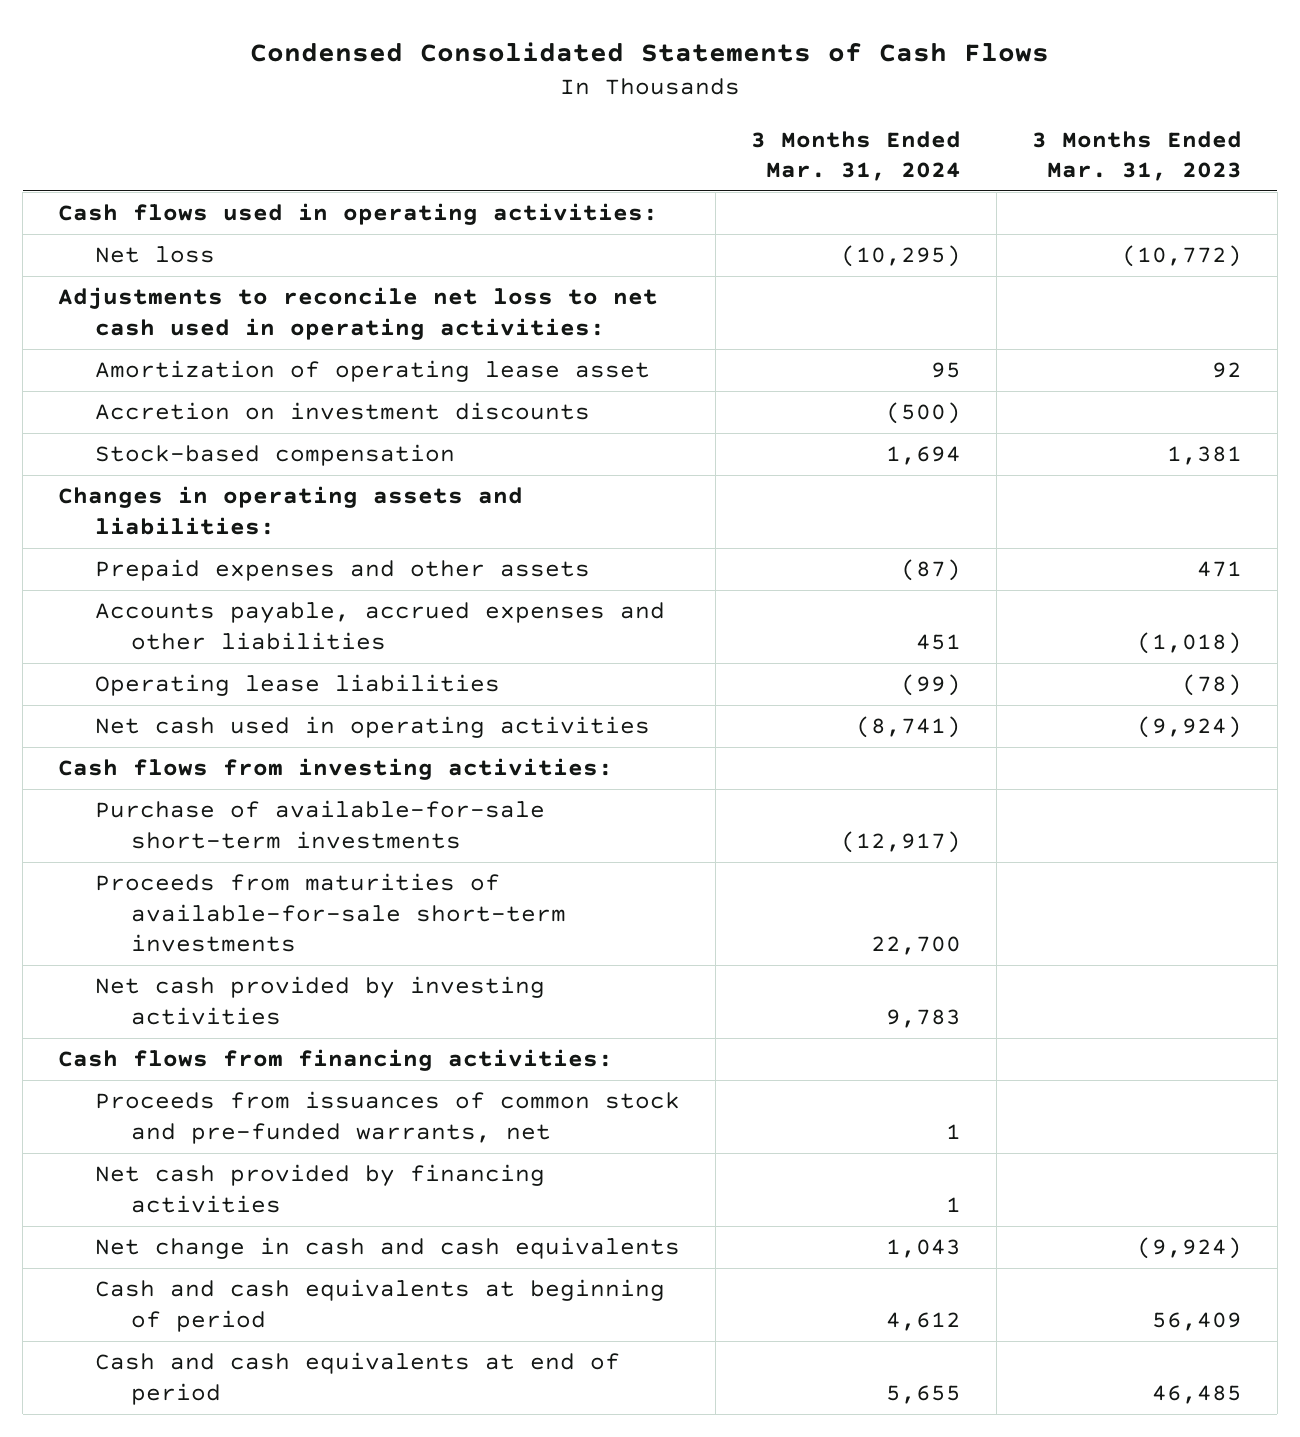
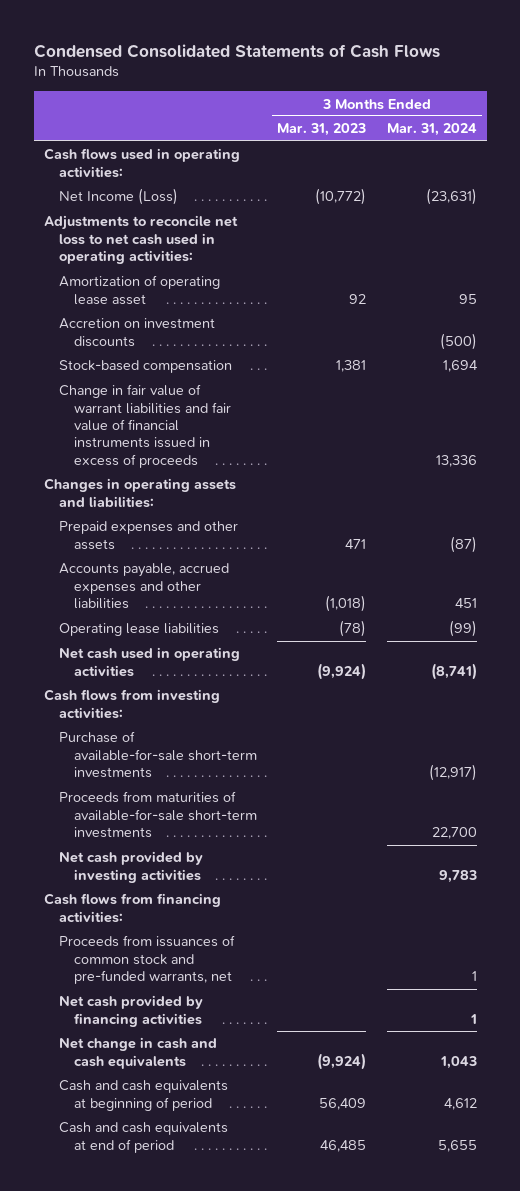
- | 3 Months Ended Mar. 31, 2024 | 3 Months Ended Mar. 31, 2023
+ | 3 Months Ended Mar. 31, 2023 | 3 Months Ended Mar. 31, 2024
- Net loss | (10,295) | (10,772)
+ Net Income (Loss) | (10,772) | (23,631)
+ Change in fair value of warrant liabilities and fair value of financial instruments issued in excess of proceeds | | 13,336

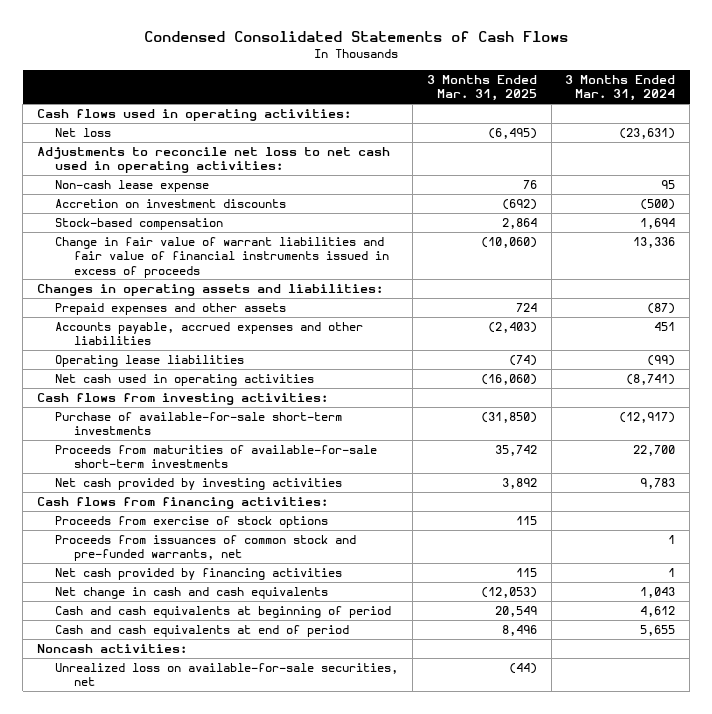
- | 3 Months Ended Mar. 31, 2023 | 3 Months Ended Mar. 31, 2024
+ | 3 Months Ended Mar. 31, 2025 | 3 Months Ended Mar. 31, 2024
- Net Income (Loss) | (10,772) | (23,631)
+ Net loss | (6,495) | (23,631)
- Amortization of operating lease asset | 92 | 95
+ Non-cash lease expense | 76 | 95
+ Proceeds from exercise of stock options | 115 |
+ Noncash activities:
+ Unrealized loss on available-for-sale securities, net | (44) |

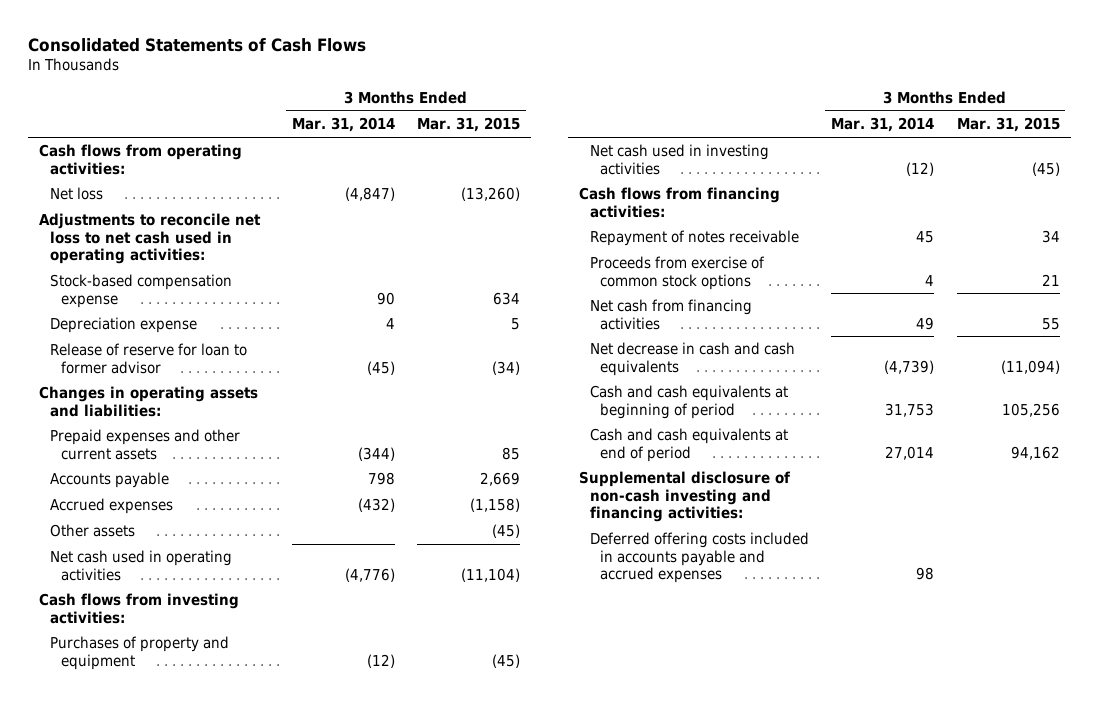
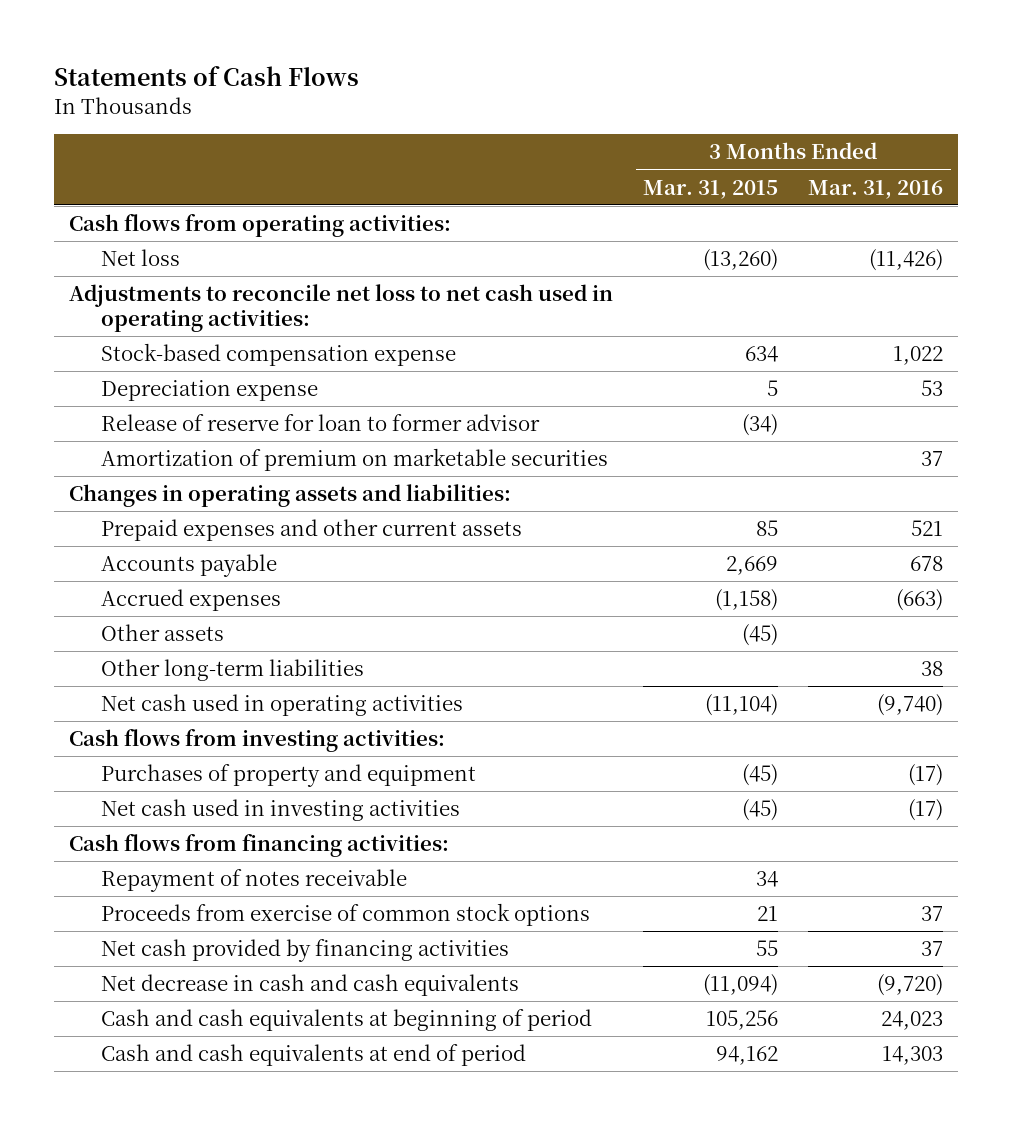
- Consolidated Statements of Cash Flows
+ Statements of Cash Flows
- | 3 Months Ended Mar. 31, 2014 | 3 Months Ended Mar. 31, 2015
+ | 3 Months Ended Mar. 31, 2015 | 3 Months Ended Mar. 31, 2016
+ Amortization of premium on marketable securities | | 37
+ Other long-term liabilities | | 38
- Net cash from financing activities | 49 | 55
+ Net cash provided by financing activities | 55 | 37
- Supplemental disclosure of non-cash investing and financing activities:
- Deferred offering costs included in accounts payable and accrued expenses | 98 |

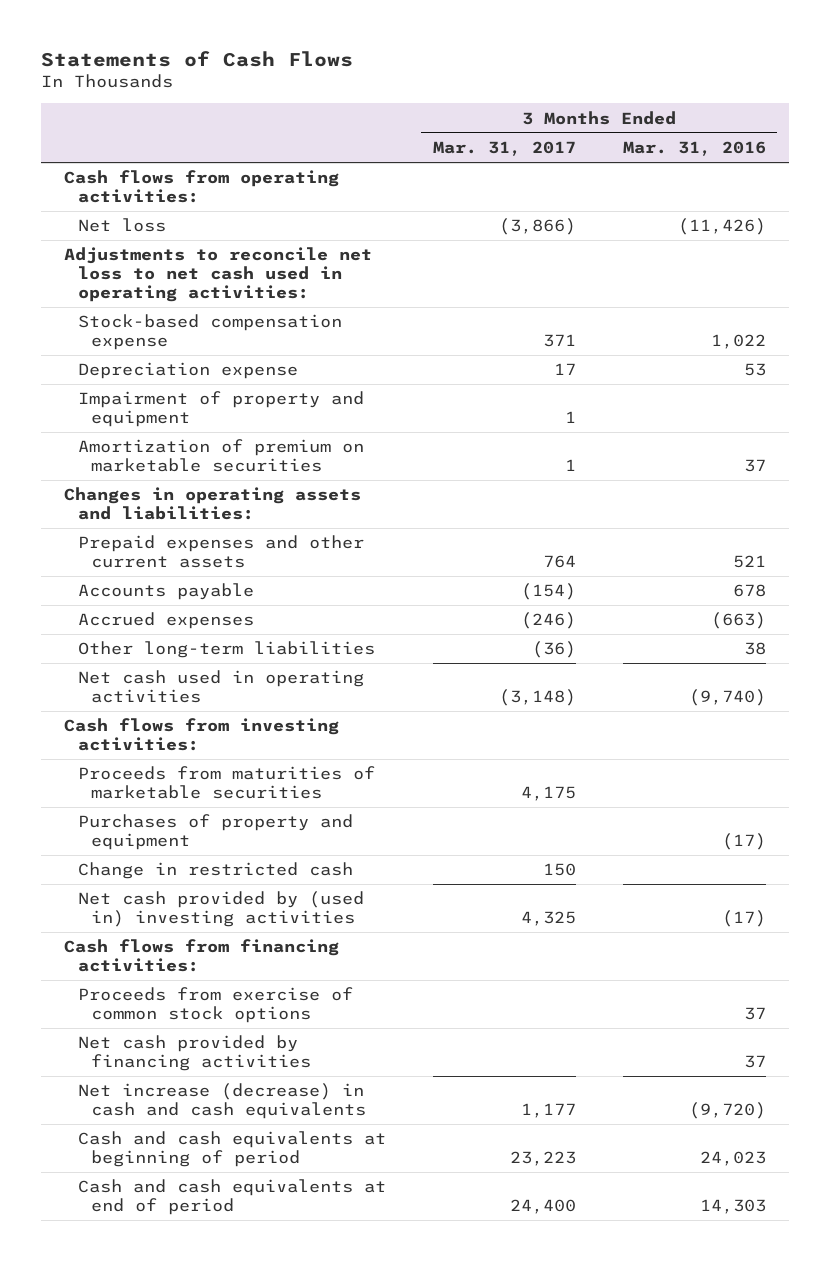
- | 3 Months Ended Mar. 31, 2015 | 3 Months Ended Mar. 31, 2016
+ | 3 Months Ended Mar. 31, 2017 | 3 Months Ended Mar. 31, 2016
- Release of reserve for loan to former advisor | (34) |
+ Impairment of property and equipment | 1 |
- Other assets | (45) |
+ Proceeds from maturities of marketable securities | 4,175 |
- Net cash used in investing activities | (45) | (17)
+ Change in restricted cash | 150 |
+ Net cash provided by (used in) investing activities | 4,325 | (17)
- Repayment of notes receivable | 34 |
- Net decrease in cash and cash equivalents | (11,094) | (9,720)
+ Net increase (decrease) in cash and cash equivalents | 1,177 | (9,720)

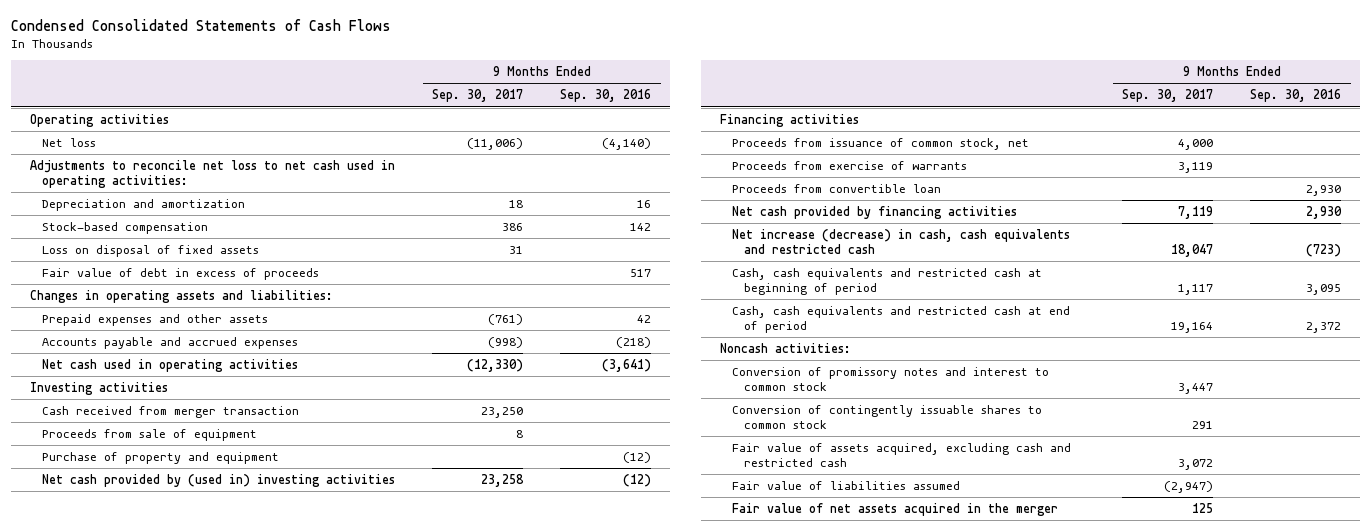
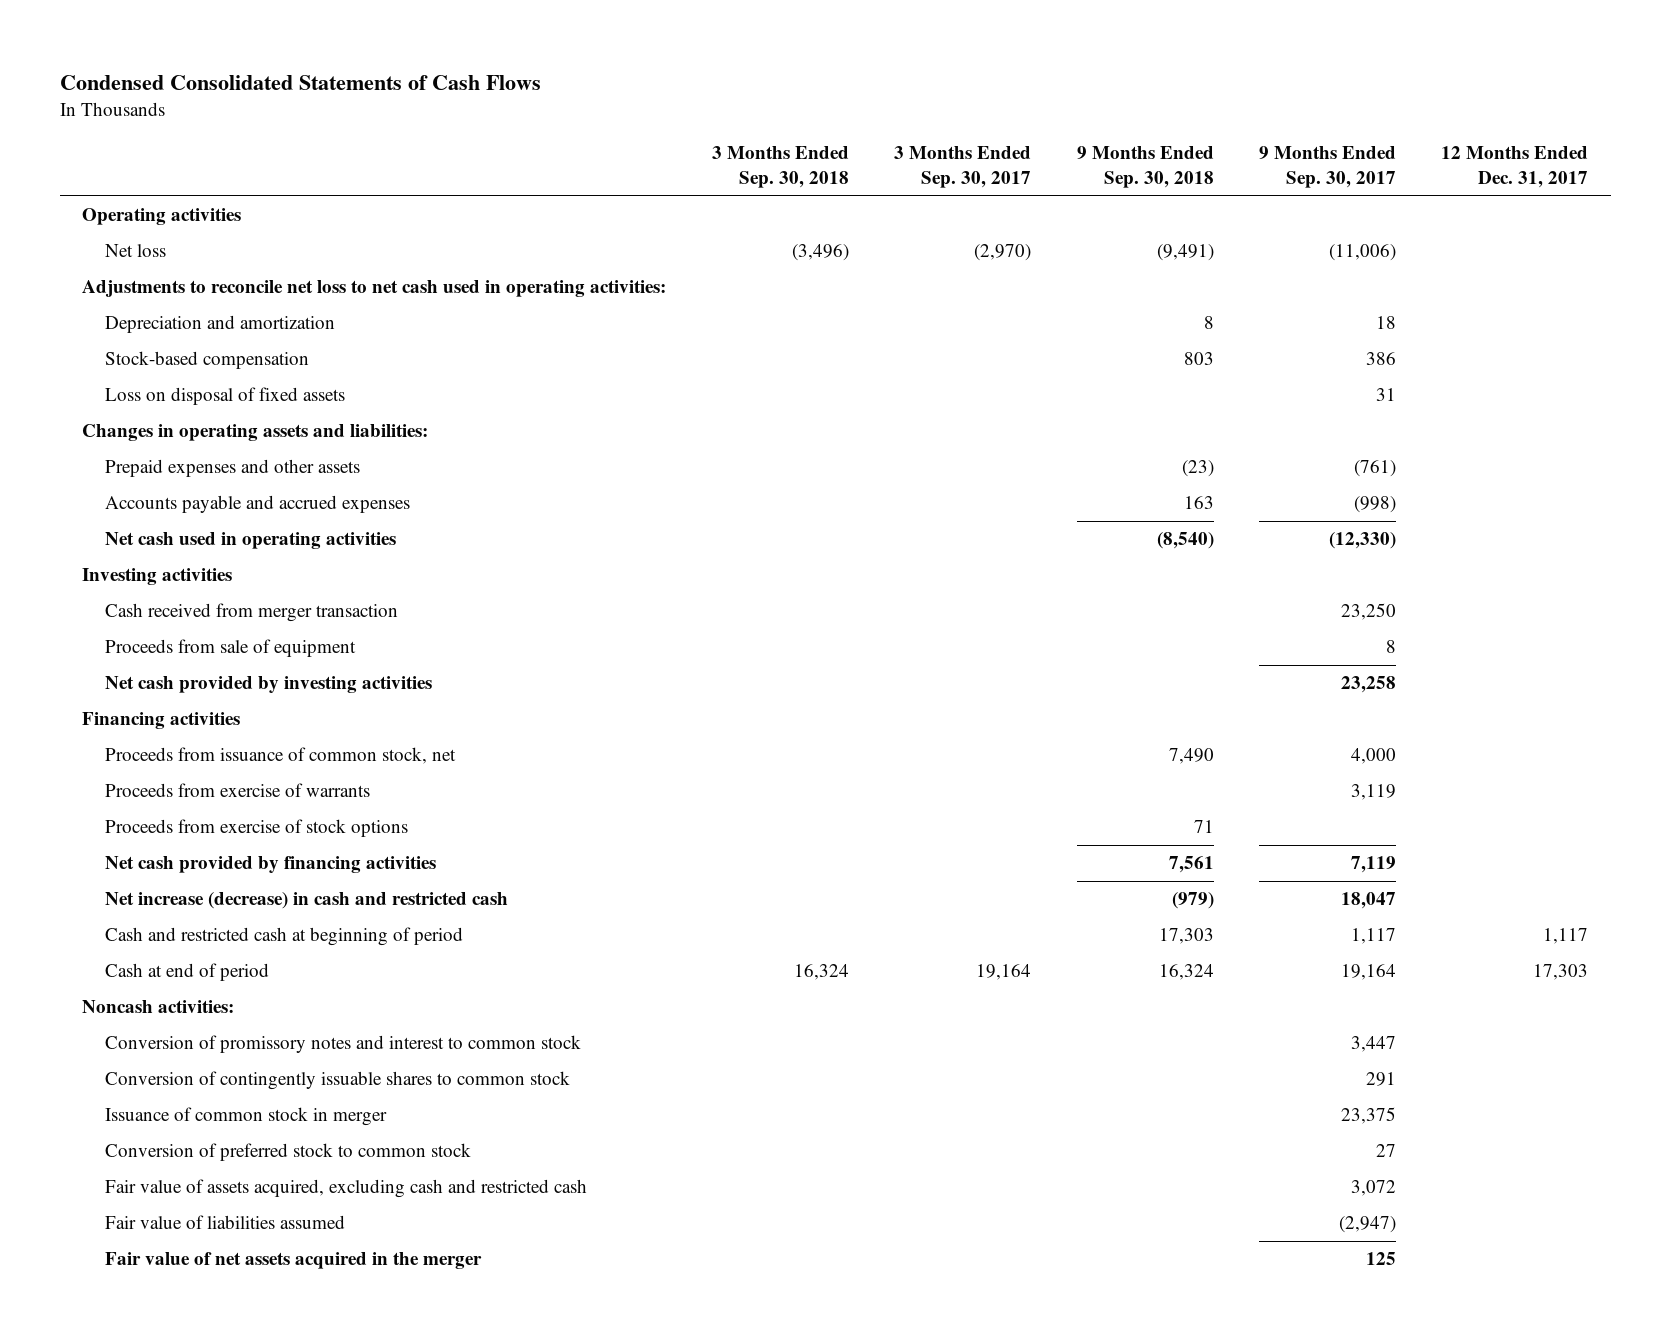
- | 9 Months Ended Sep. 30, 2017 | 9 Months Ended Sep. 30, 2016
+ | 3 Months Ended Sep. 30, 2018 | 3 Months Ended Sep. 30, 2017 | 9 Months Ended Sep. 30, 2018 | 9 Months Ended Sep. 30, 2017 | 12 Months Ended Dec. 31, 2017
- Fair value of debt in excess of proceeds | | 517
- Purchase of property and equipment | | (12)
- Net cash provided by (used in) investing activities | 23,258 | (12)
+ Net cash provided by investing activities | | | | 23,258 |
- Proceeds from convertible loan | | 2,930
+ Proceeds from exercise of stock options | | | 71 | |
- Net increase (decrease) in cash, cash equivalents and restricted cash | 18,047 | (723)
- Cash, cash equivalents and restricted cash at beginning of period | 1,117 | 3,095
- Cash, cash equivalents and restricted cash at end of period | 19,164 | 2,372
+ Net increase (decrease) in cash and restricted cash | | | (979) | 18,047 |
+ Cash and restricted cash at beginning of period | | | 17,303 | 1,117 | 1,117
+ Cash at end of period | 16,324 | 19,164 | 16,324 | 19,164 | 17,303
+ Issuance of common stock in merger | | | | 23,375 |
+ Conversion of preferred stock to common stock | | | | 27 |

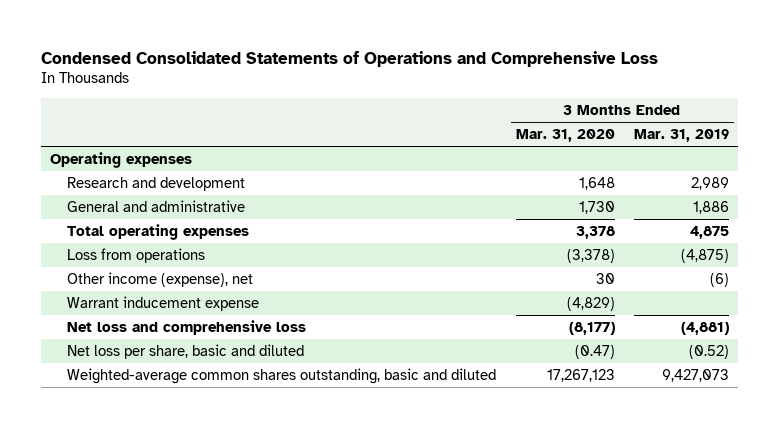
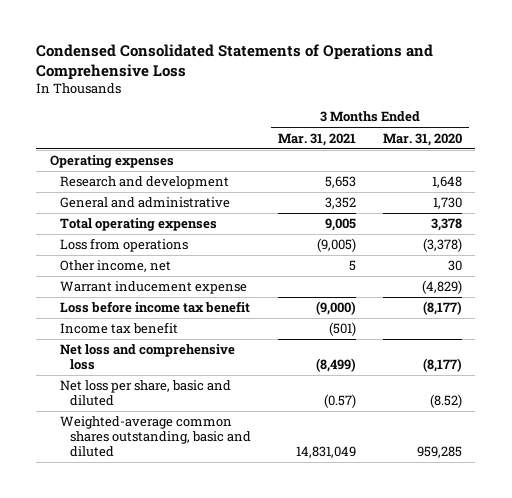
- | 3 Months Ended Mar. 31, 2020 | 3 Months Ended Mar. 31, 2019
+ | 3 Months Ended Mar. 31, 2021 | 3 Months Ended Mar. 31, 2020
- Other income (expense), net | 30 | (6)
+ Other income, net | 5 | 30
+ Loss before income tax benefit | (9,000) | (8,177)
+ Income tax benefit | (501) |
- Net loss per share, basic and diluted | (0.47) | (0.52)
- Weighted-average common shares outstanding, basic and diluted | 17,267,123 | 9,427,073
+ Net loss per share, basic and diluted | (0.57) | (8.52)
+ Weighted-average common shares outstanding, basic and diluted | 14,831,049 | 959,285

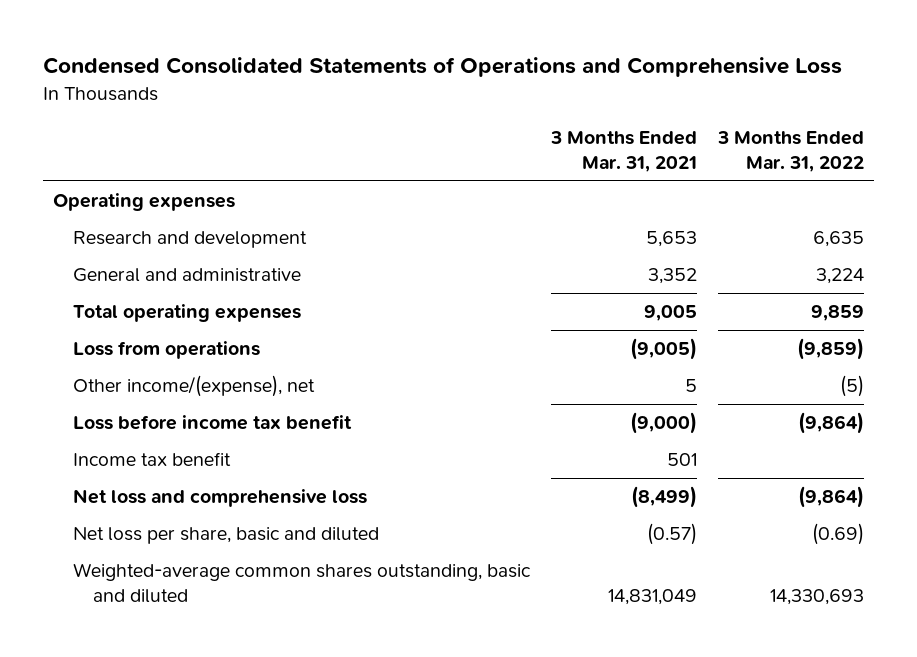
- | 3 Months Ended Mar. 31, 2021 | 3 Months Ended Mar. 31, 2020
+ | 3 Months Ended Mar. 31, 2021 | 3 Months Ended Mar. 31, 2022
- Other income, net | 5 | 30
- Warrant inducement expense | | (4,829)
+ Other income/(expense), net | 5 | (5)
- Income tax benefit | (501) |
+ Income tax benefit | 501 |

